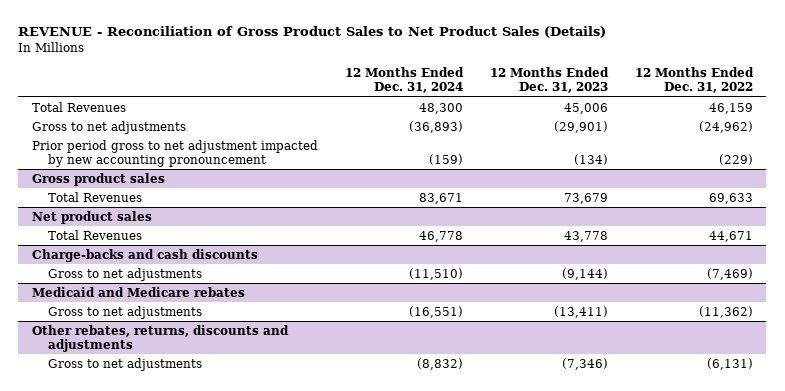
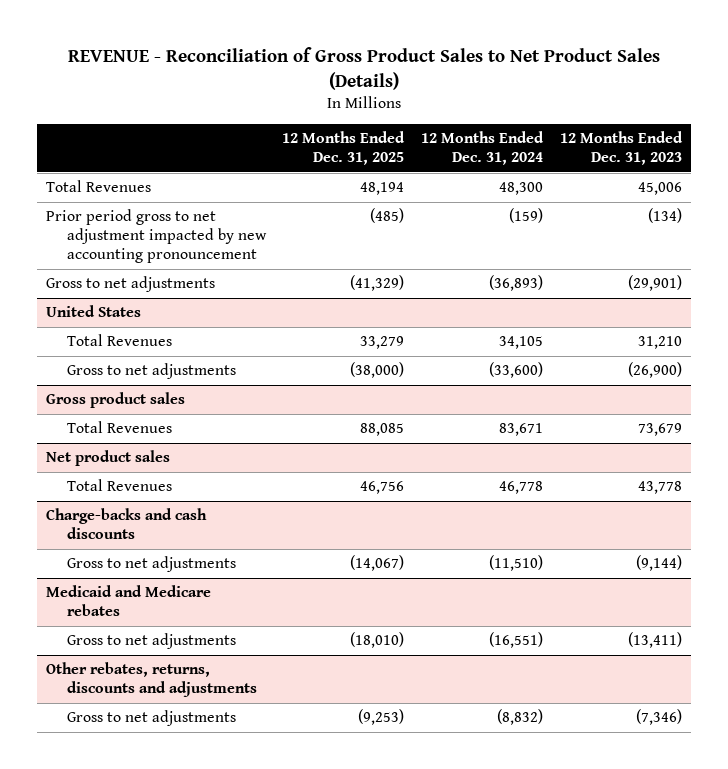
- | 12 Months Ended Dec. 31, 2024 | 12 Months Ended Dec. 31, 2023 | 12 Months Ended Dec. 31, 2022
+ | 12 Months Ended Dec. 31, 2025 | 12 Months Ended Dec. 31, 2024 | 12 Months Ended Dec. 31, 2023
moved down: Gross to net adjustments | (41,329) | (36,893) | (29,901)
+ United States
+ Total Revenues | 33,279 | 34,105 | 31,210
+ Gross to net adjustments | (38,000) | (33,600) | (26,900)

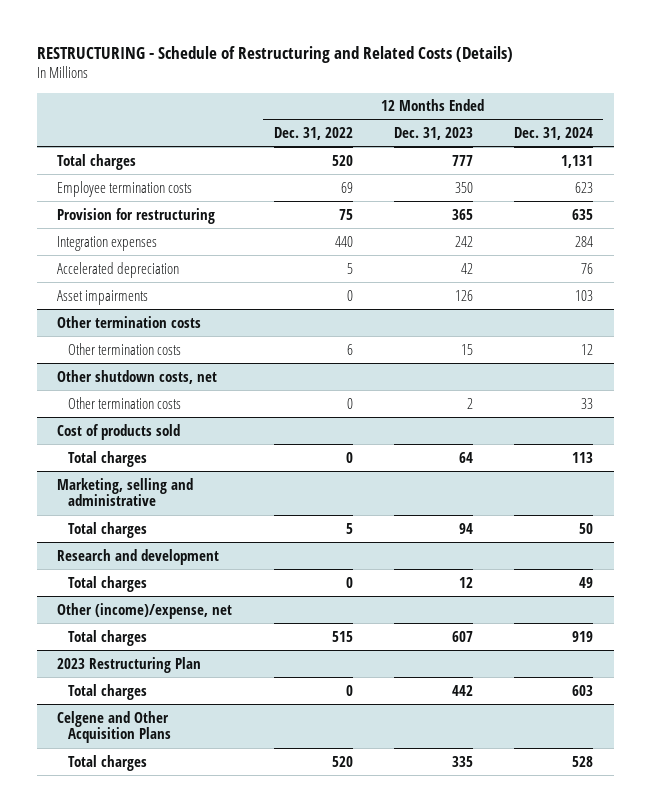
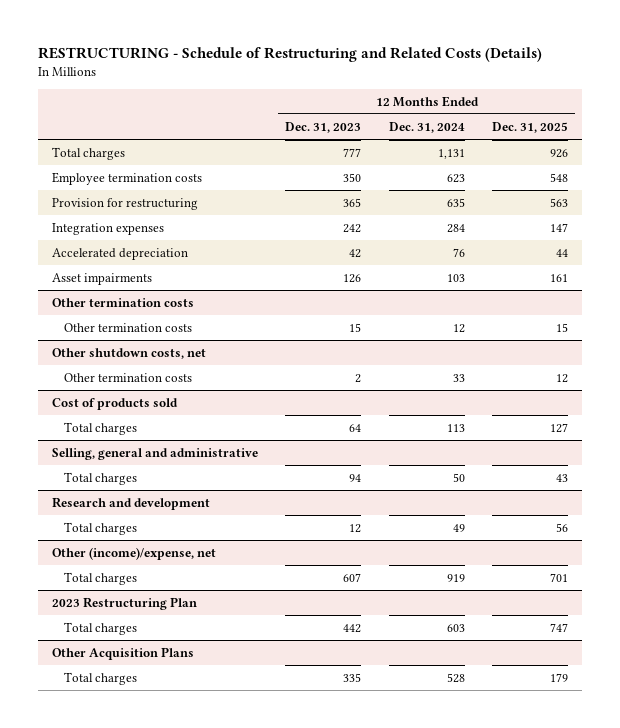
- | 12 Months Ended Dec. 31, 2022 | 12 Months Ended Dec. 31, 2023 | 12 Months Ended Dec. 31, 2024
+ | 12 Months Ended Dec. 31, 2023 | 12 Months Ended Dec. 31, 2024 | 12 Months Ended Dec. 31, 2025
- Marketing, selling and administrative
+ Selling, general and administrative
- Celgene and Other Acquisition Plans
+ Other Acquisition Plans

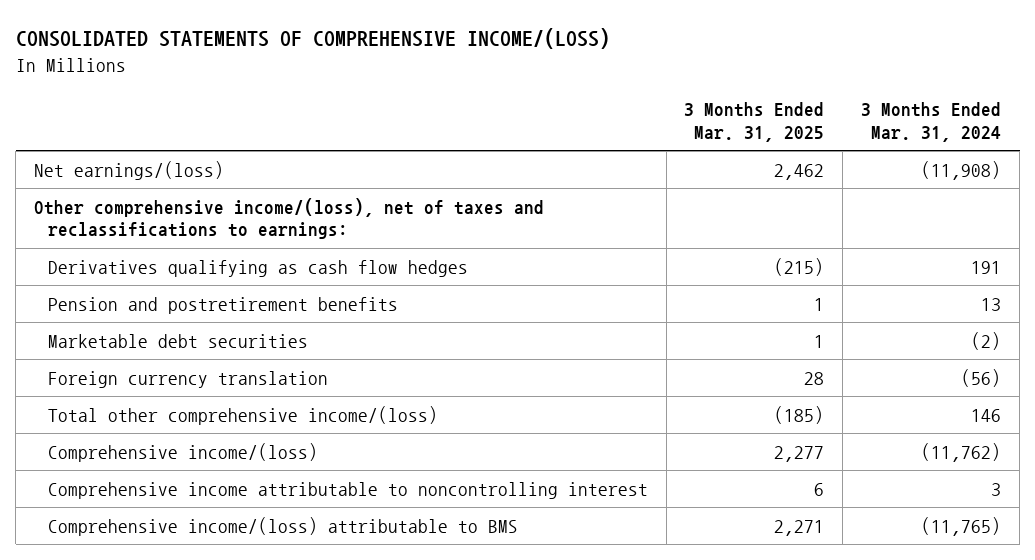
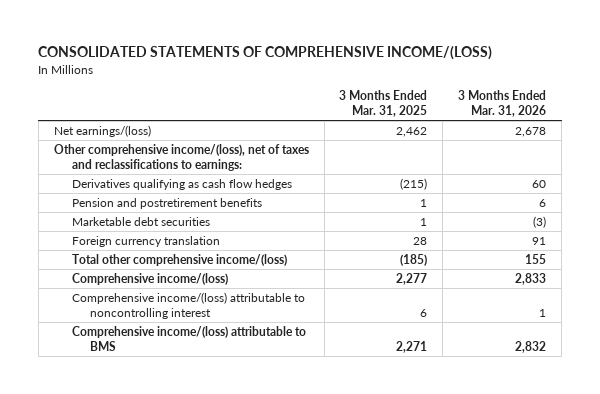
- | 3 Months Ended Mar. 31, 2025 | 3 Months Ended Mar. 31, 2024
+ | 3 Months Ended Mar. 31, 2025 | 3 Months Ended Mar. 31, 2026
- Comprehensive income attributable to noncontrolling interest | 6 | 3
+ Comprehensive income/(loss) attributable to noncontrolling interest | 6 | 1

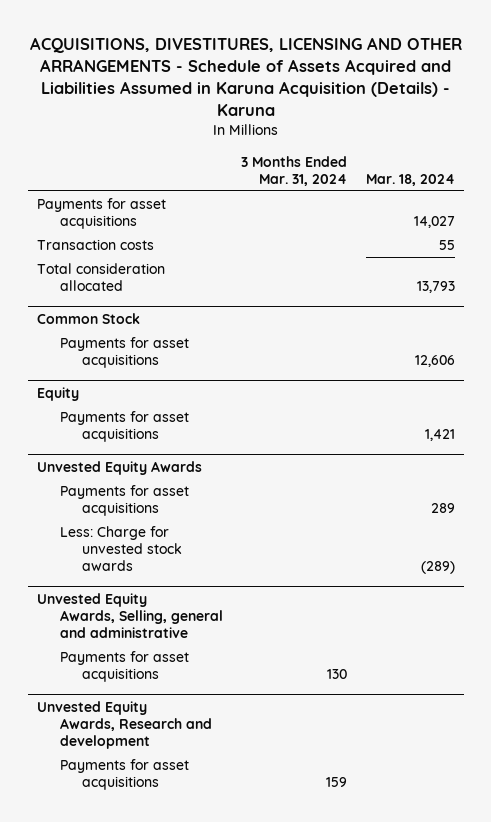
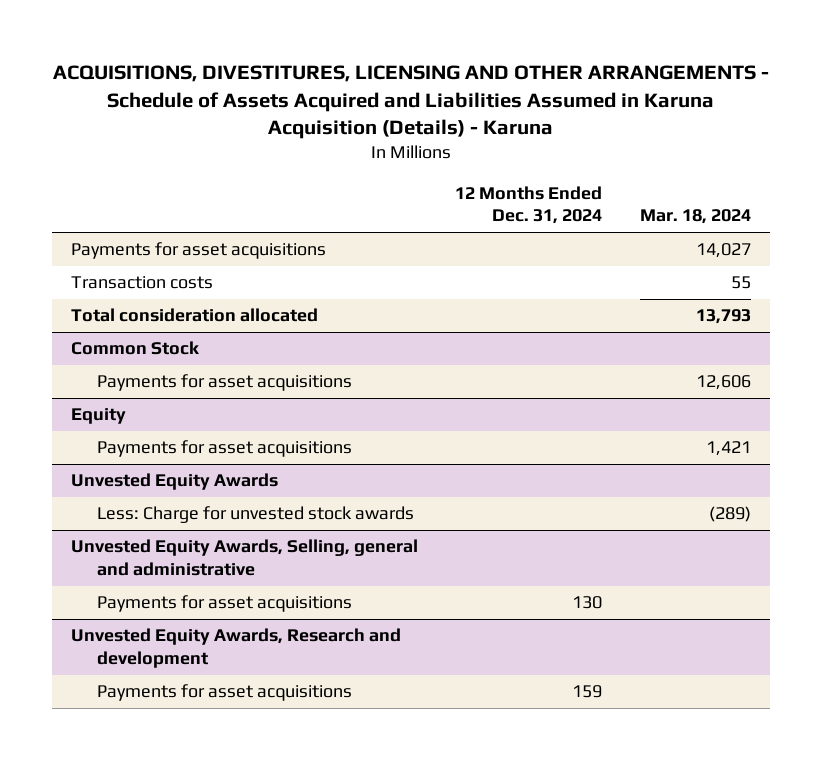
- | 3 Months Ended Mar. 31, 2024 | Mar. 18, 2024
+ | 12 Months Ended Dec. 31, 2024 | Mar. 18, 2024
@ Unvested Equity Awards
- Payments for asset acquisitions | | 289

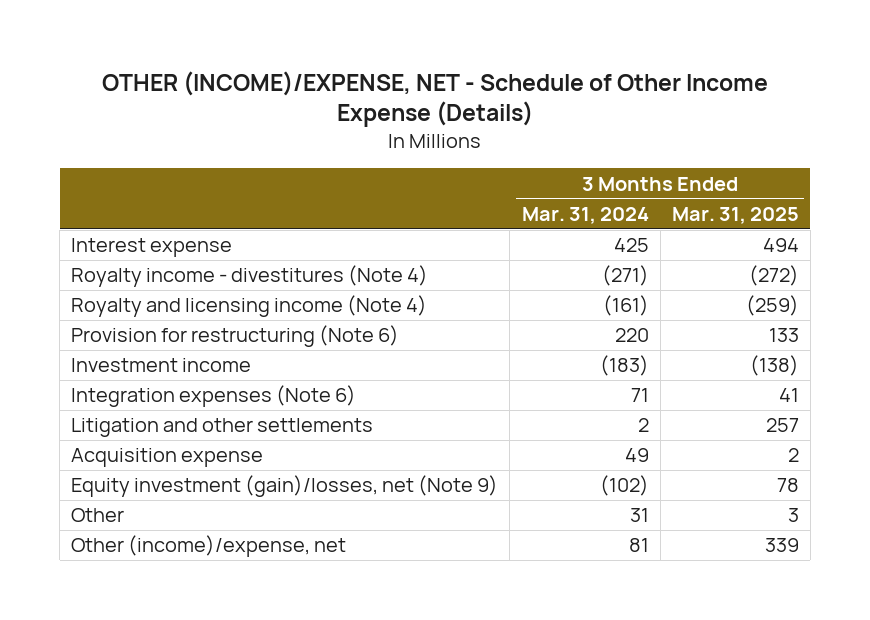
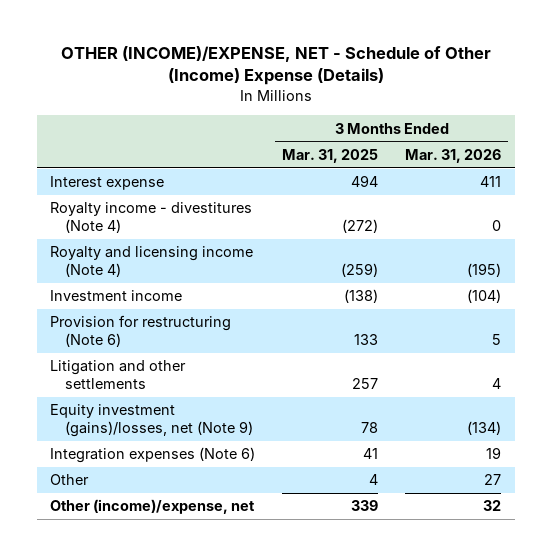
- OTHER (INCOME)/EXPENSE, NET - Schedule of Other Income Expense (Details)
+ OTHER (INCOME)/EXPENSE, NET - Schedule of Other (Income) Expense (Details)
- | 3 Months Ended Mar. 31, 2024 | 3 Months Ended Mar. 31, 2025
+ | 3 Months Ended Mar. 31, 2025 | 3 Months Ended Mar. 31, 2026
moved down: Provision for restructuring (Note 6) | 133 | 5
- Acquisition expense | 49 | 2
- Equity investment (gain)/losses, net (Note 9) | (102) | 78
- Other | 31 | 3
+ Equity investment (gains)/losses, net (Note 9) | 78 | (134)
moved down: Integration expenses (Note 6) | 41 | 19
+ Other | 4 | 27

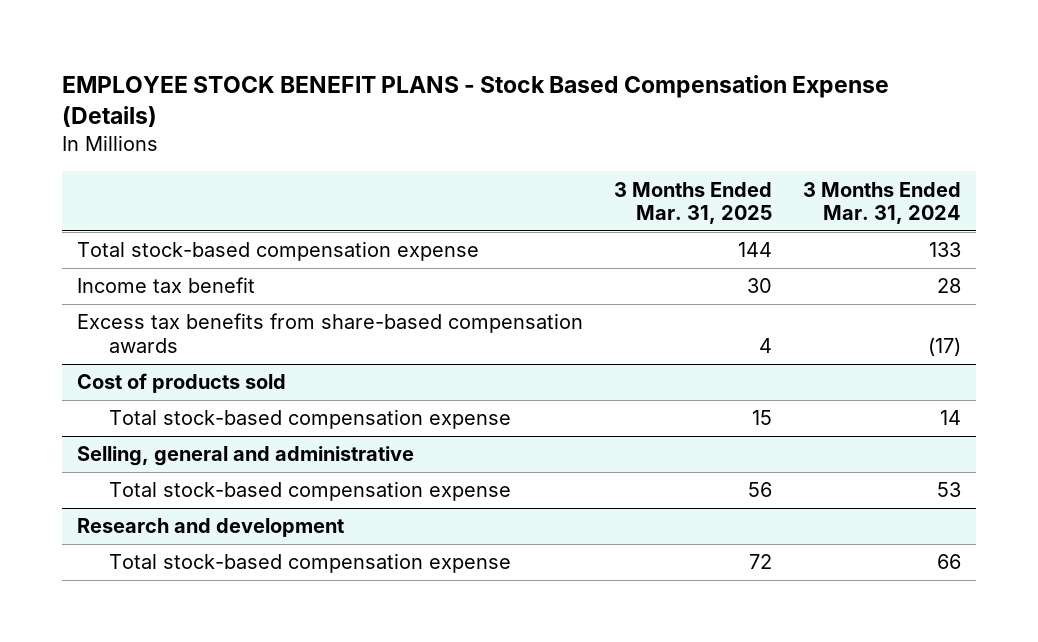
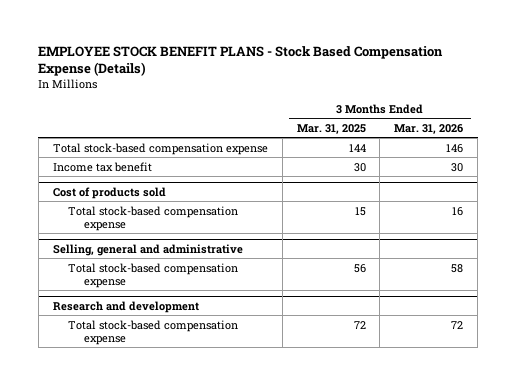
- | 3 Months Ended Mar. 31, 2025 | 3 Months Ended Mar. 31, 2024
+ | 3 Months Ended Mar. 31, 2025 | 3 Months Ended Mar. 31, 2026
- Excess tax benefits from share-based compensation awards | 4 | (17)

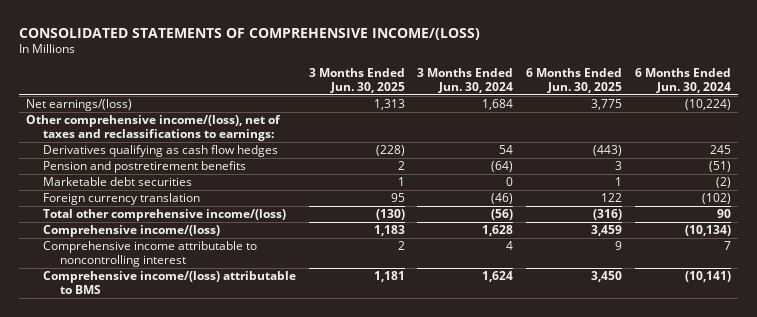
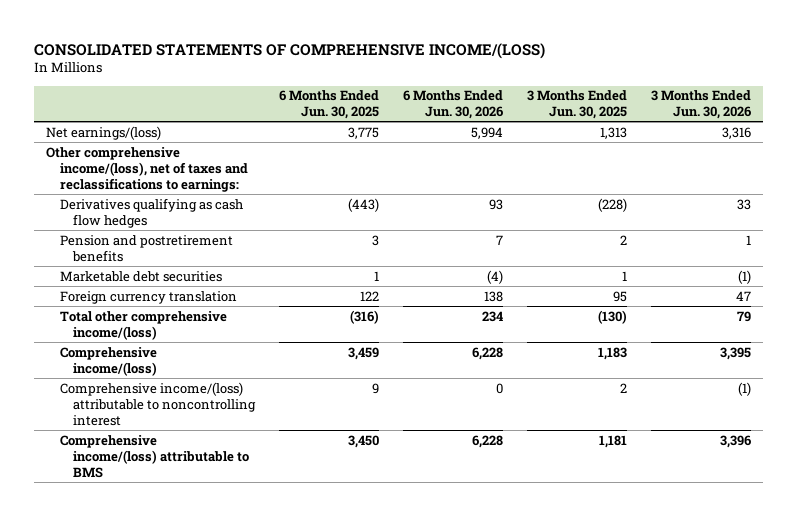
- | 3 Months Ended Jun. 30, 2025 | 3 Months Ended Jun. 30, 2024 | 6 Months Ended Jun. 30, 2025 | 6 Months Ended Jun. 30, 2024
+ | 6 Months Ended Jun. 30, 2025 | 6 Months Ended Jun. 30, 2026 | 3 Months Ended Jun. 30, 2025 | 3 Months Ended Jun. 30, 2026
- Comprehensive income attributable to noncontrolling interest | 2 | 4 | 9 | 7
+ Comprehensive income/(loss) attributable to noncontrolling interest | 9 | 0 | 2 | (1)

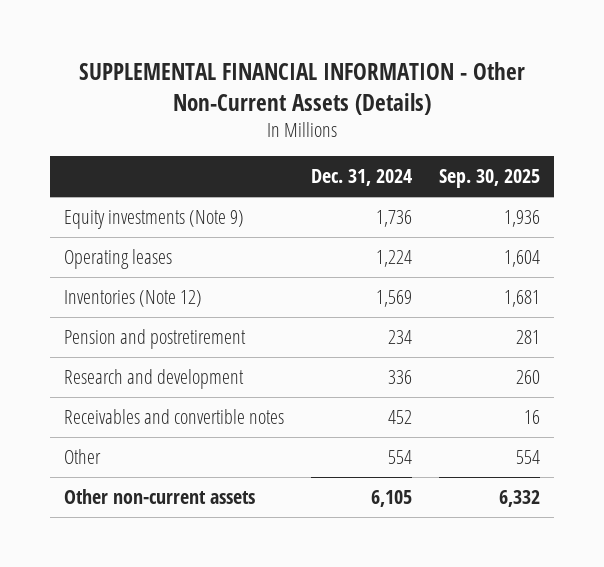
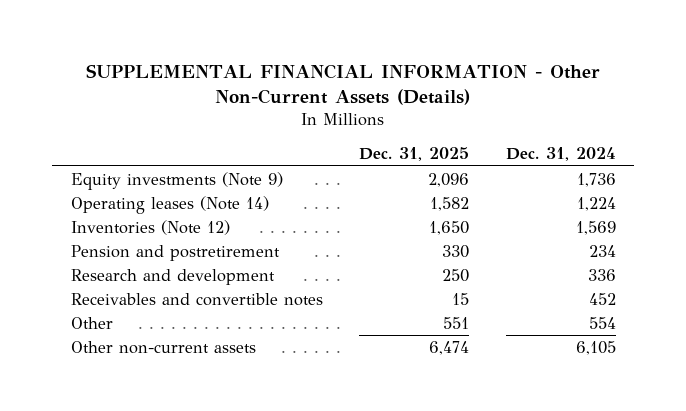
- | Dec. 31, 2024 | Sep. 30, 2025
+ | Dec. 31, 2025 | Dec. 31, 2024
- Operating leases | 1,224 | 1,604
+ Operating leases (Note 14) | 1,582 | 1,224

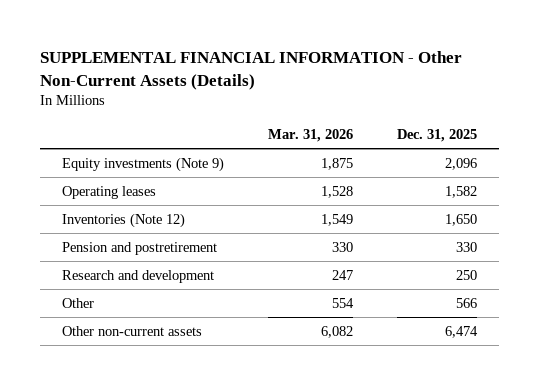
- | Dec. 31, 2025 | Dec. 31, 2024
+ | Mar. 31, 2026 | Dec. 31, 2025
- Operating leases (Note 14) | 1,582 | 1,224
+ Operating leases | 1,528 | 1,582
- Receivables and convertible notes | 15 | 452
- Other | 551 | 554
+ Other | 554 | 566

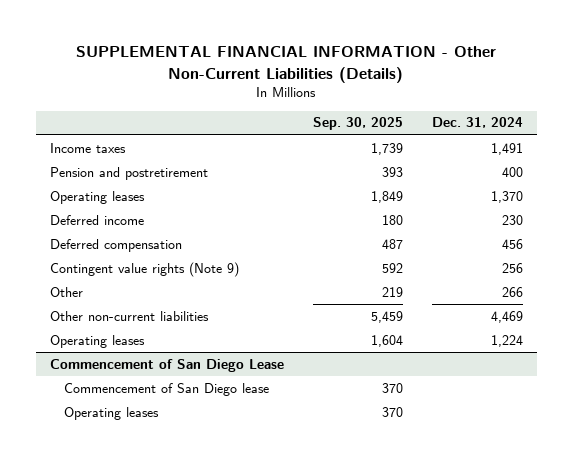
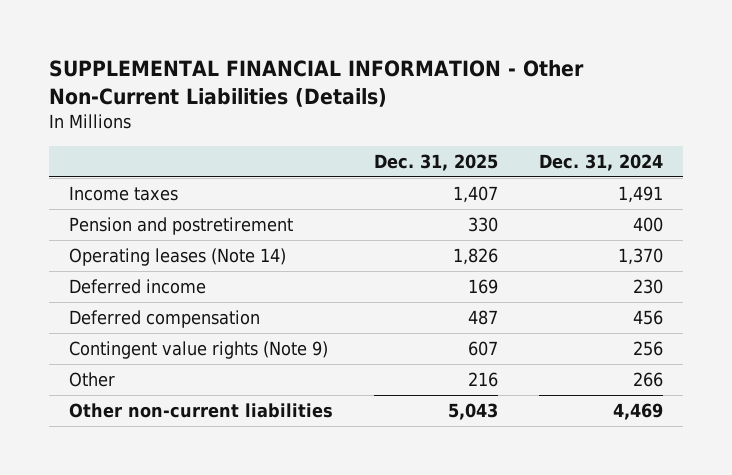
- | Sep. 30, 2025 | Dec. 31, 2024
+ | Dec. 31, 2025 | Dec. 31, 2024
- Operating leases | 1,849 | 1,370
+ Operating leases (Note 14) | 1,826 | 1,370
- Operating leases | 1,604 | 1,224
- Commencement of San Diego Lease
- Commencement of San Diego lease | 370 |
- Operating leases | 370 |

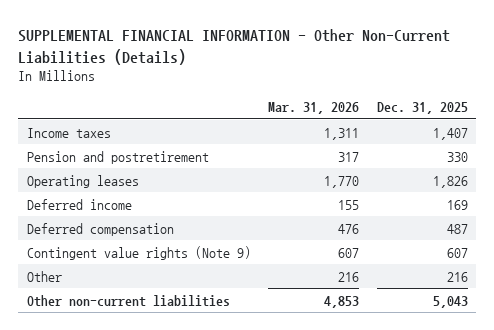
- | Dec. 31, 2025 | Dec. 31, 2024
+ | Mar. 31, 2026 | Dec. 31, 2025
- Operating leases (Note 14) | 1,826 | 1,370
+ Operating leases | 1,770 | 1,826

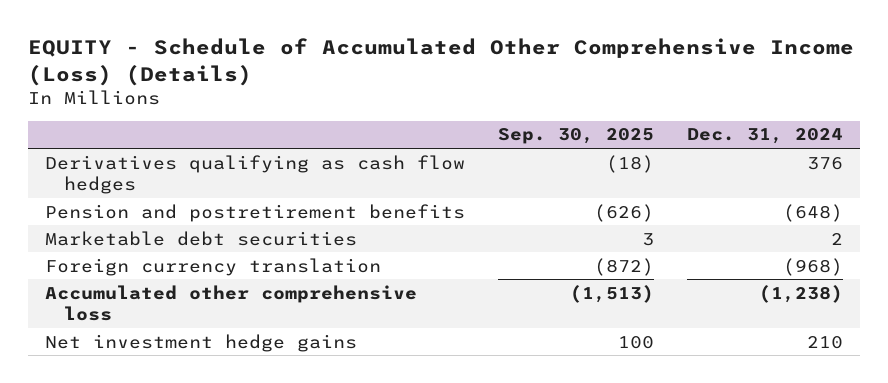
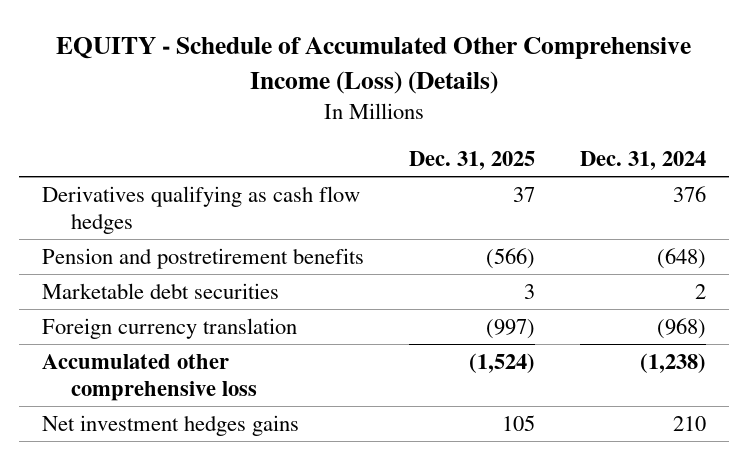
- | Sep. 30, 2025 | Dec. 31, 2024
+ | Dec. 31, 2025 | Dec. 31, 2024
- Net investment hedge gains | 100 | 210
+ Net investment hedges gains | 105 | 210

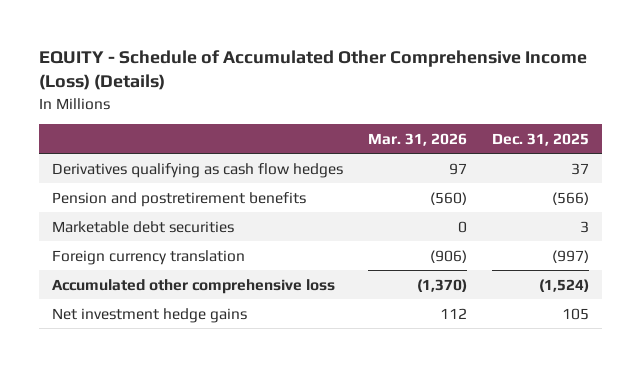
- | Dec. 31, 2025 | Dec. 31, 2024
+ | Mar. 31, 2026 | Dec. 31, 2025
- Net investment hedges gains | 105 | 210
+ Net investment hedge gains | 112 | 105

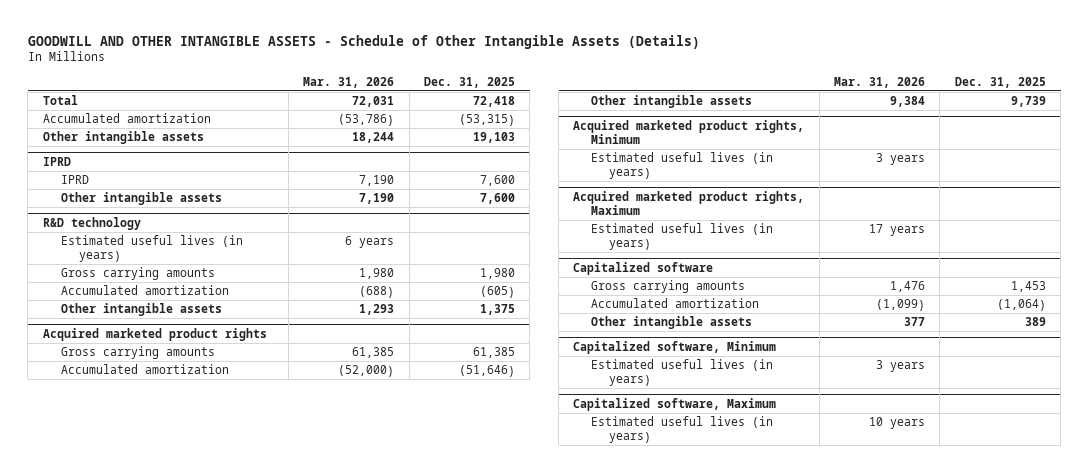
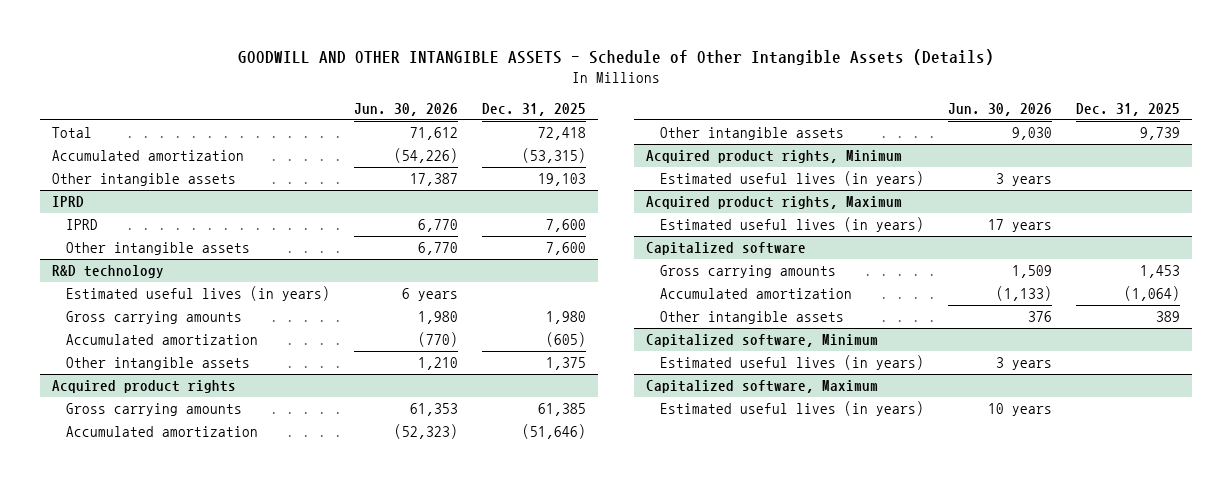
- | Mar. 31, 2026 | Dec. 31, 2025
+ | Jun. 30, 2026 | Dec. 31, 2025
- Acquired marketed product rights
+ Acquired product rights
- Acquired marketed product rights, Minimum
+ Acquired product rights, Minimum
- Acquired marketed product rights, Maximum
+ Acquired product rights, Maximum

